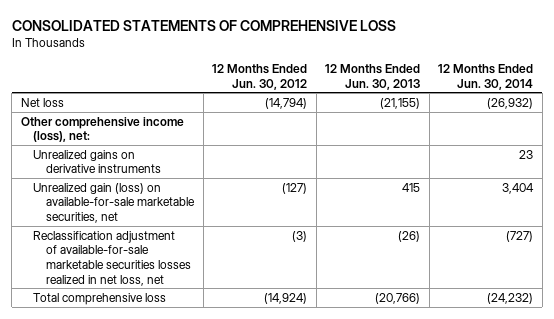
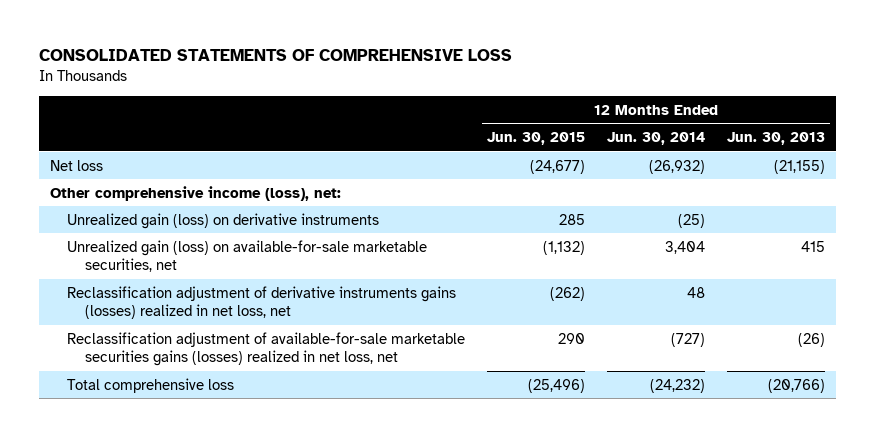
- | 12 Months Ended Jun. 30, 2012 | 12 Months Ended Jun. 30, 2013 | 12 Months Ended Jun. 30, 2014
+ | 12 Months Ended Jun. 30, 2015 | 12 Months Ended Jun. 30, 2014 | 12 Months Ended Jun. 30, 2013
- Unrealized gains on derivative instruments | | | 23
+ Unrealized gain (loss) on derivative instruments | 285 | (25) |
- Reclassification adjustment of available-for-sale marketable securities losses realized in net loss, net | (3) | (26) | (727)
+ Reclassification adjustment of derivative instruments gains (losses) realized in net loss, net | (262) | 48 |
+ Reclassification adjustment of available-for-sale marketable securities gains (losses) realized in net loss, net | 290 | (727) | (26)

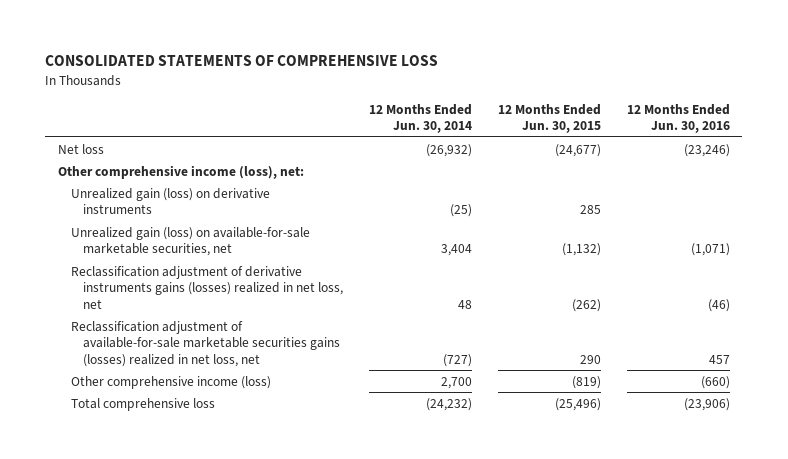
- | 12 Months Ended Jun. 30, 2015 | 12 Months Ended Jun. 30, 2014 | 12 Months Ended Jun. 30, 2013
+ | 12 Months Ended Jun. 30, 2014 | 12 Months Ended Jun. 30, 2015 | 12 Months Ended Jun. 30, 2016
+ Other comprehensive income (loss) | 2,700 | (819) | (660)

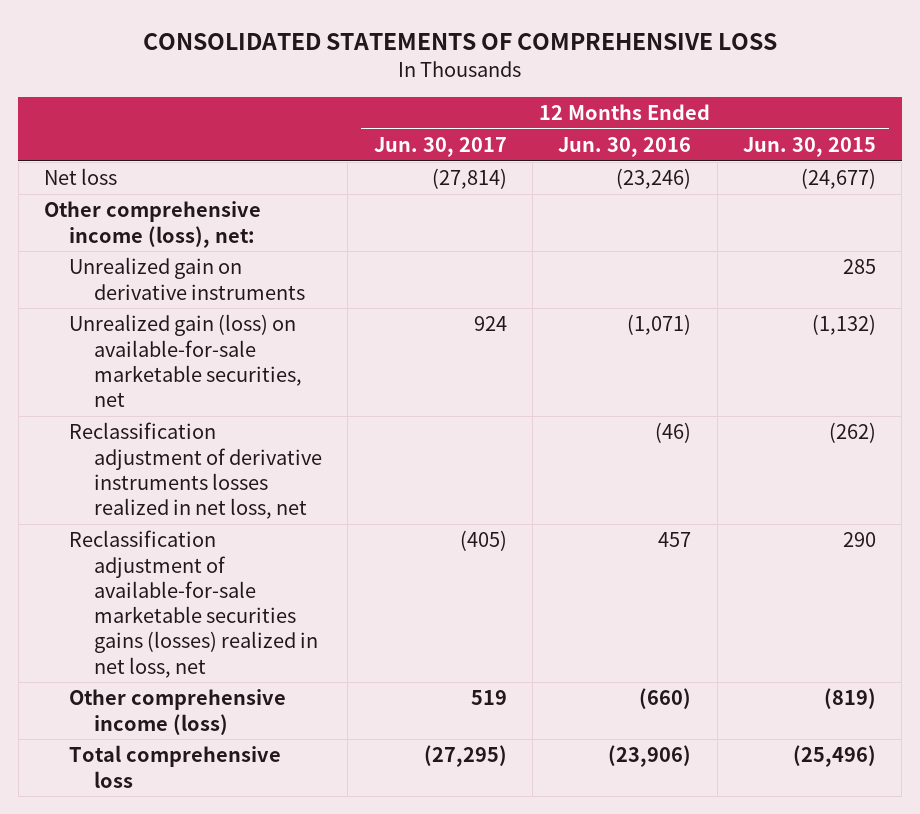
- | 12 Months Ended Jun. 30, 2014 | 12 Months Ended Jun. 30, 2015 | 12 Months Ended Jun. 30, 2016
+ | 12 Months Ended Jun. 30, 2017 | 12 Months Ended Jun. 30, 2016 | 12 Months Ended Jun. 30, 2015
- Unrealized gain (loss) on derivative instruments | (25) | 285 |
+ Unrealized gain on derivative instruments | | | 285
- Reclassification adjustment of derivative instruments gains (losses) realized in net loss, net | 48 | (262) | (46)
+ Reclassification adjustment of derivative instruments losses realized in net loss, net | | (46) | (262)

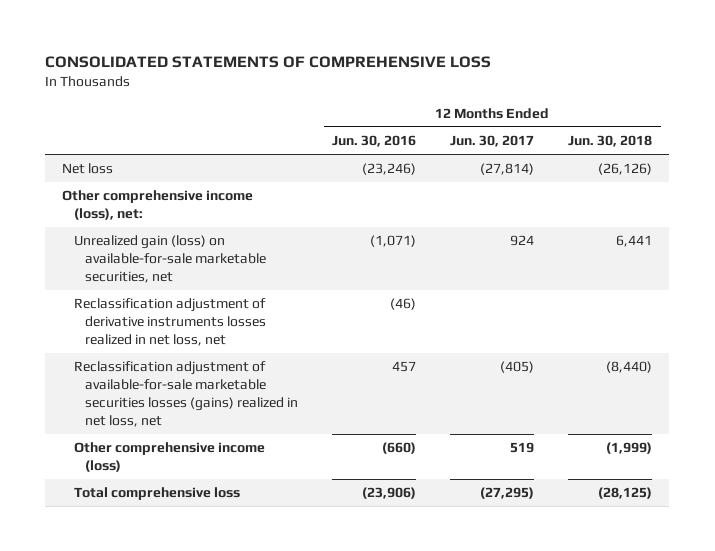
- | 12 Months Ended Jun. 30, 2017 | 12 Months Ended Jun. 30, 2016 | 12 Months Ended Jun. 30, 2015
+ | 12 Months Ended Jun. 30, 2016 | 12 Months Ended Jun. 30, 2017 | 12 Months Ended Jun. 30, 2018
- Unrealized gain on derivative instruments | | | 285
- Reclassification adjustment of available-for-sale marketable securities gains (losses) realized in net loss, net | (405) | 457 | 290
+ Reclassification adjustment of available-for-sale marketable securities losses (gains) realized in net loss, net | 457 | (405) | (8,440)

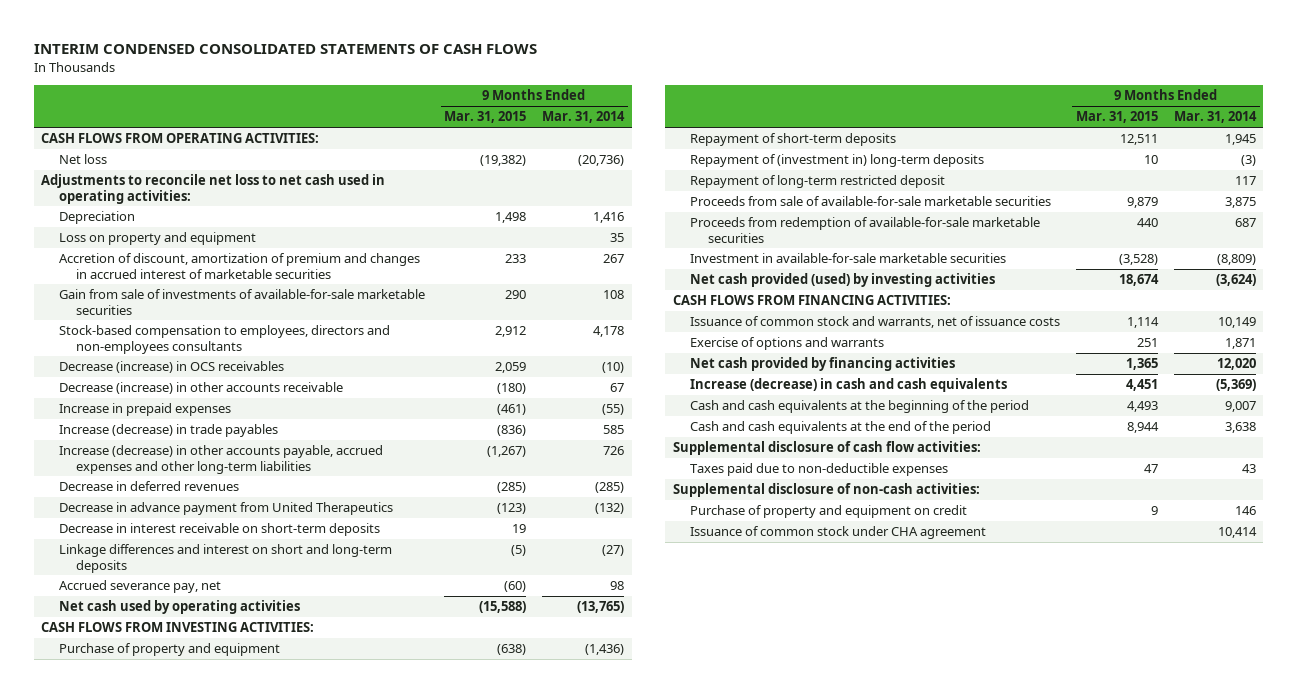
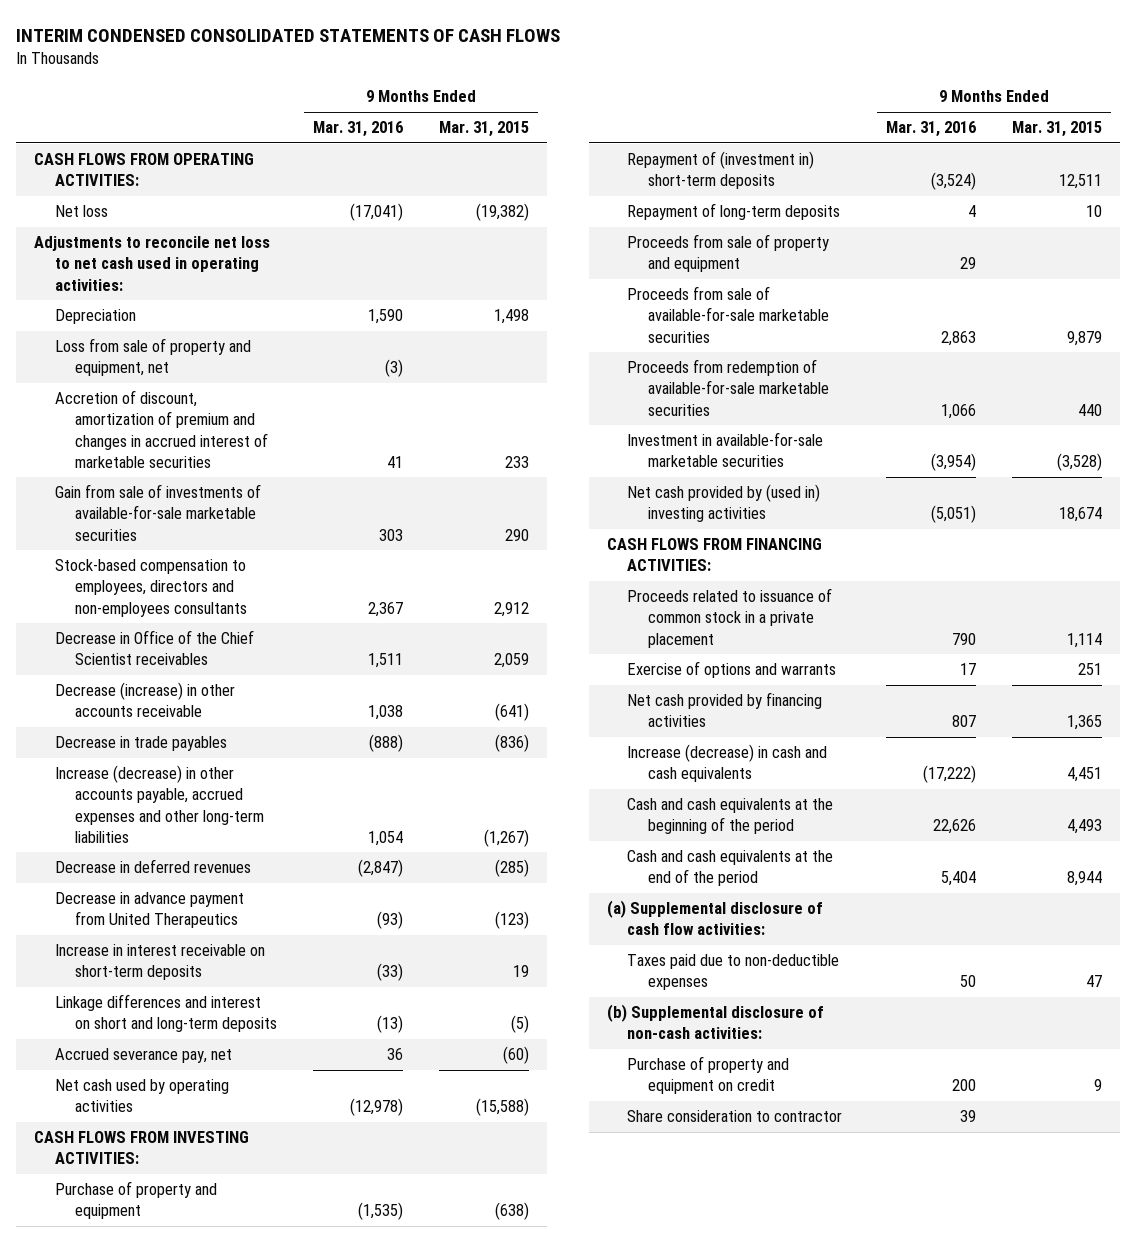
- | 9 Months Ended Mar. 31, 2015 | 9 Months Ended Mar. 31, 2014
+ | 9 Months Ended Mar. 31, 2016 | 9 Months Ended Mar. 31, 2015
- Loss on property and equipment | | 35
+ Loss from sale of property and equipment, net | (3) |
- Decrease (increase) in OCS receivables | 2,059 | (10)
- Decrease (increase) in other accounts receivable | (180) | 67
- Increase in prepaid expenses | (461) | (55)
- Increase (decrease) in trade payables | (836) | 585
+ Decrease in Office of the Chief Scientist receivables | 1,511 | 2,059
+ Decrease (increase) in other accounts receivable | 1,038 | (641)
+ Decrease in trade payables | (888) | (836)
- Decrease in interest receivable on short-term deposits | 19 |
+ Increase in interest receivable on short-term deposits | (33) | 19
- Repayment of short-term deposits | 12,511 | 1,945
- Repayment of (investment in) long-term deposits | 10 | (3)
- Repayment of long-term restricted deposit | | 117
+ Repayment of (investment in) short-term deposits | (3,524) | 12,511
+ Repayment of long-term deposits | 4 | 10
+ Proceeds from sale of property and equipment | 29 |
- Net cash provided (used) by investing activities | 18,674 | (3,624)
+ Net cash provided by (used in) investing activities | (5,051) | 18,674
- Issuance of common stock and warrants, net of issuance costs | 1,114 | 10,149
+ Proceeds related to issuance of common stock in a private placement | 790 | 1,114
- Supplemental disclosure of cash flow activities:
+ (a) Supplemental disclosure of cash flow activities:
- Supplemental disclosure of non-cash activities:
+ (b) Supplemental disclosure of non-cash activities:
- Issuance of common stock under CHA agreement | | 10,414
+ Share consideration to contractor | 39 |

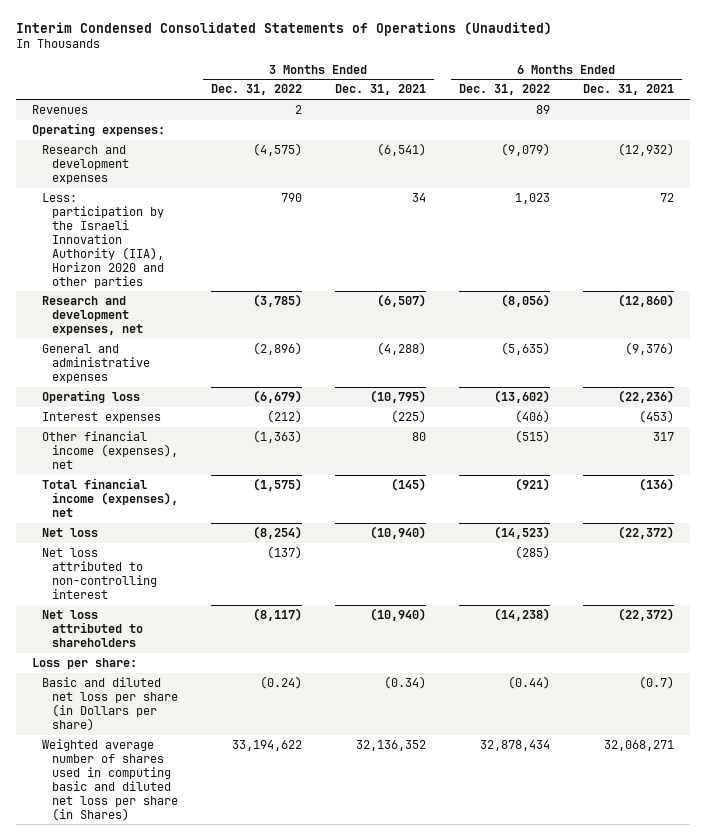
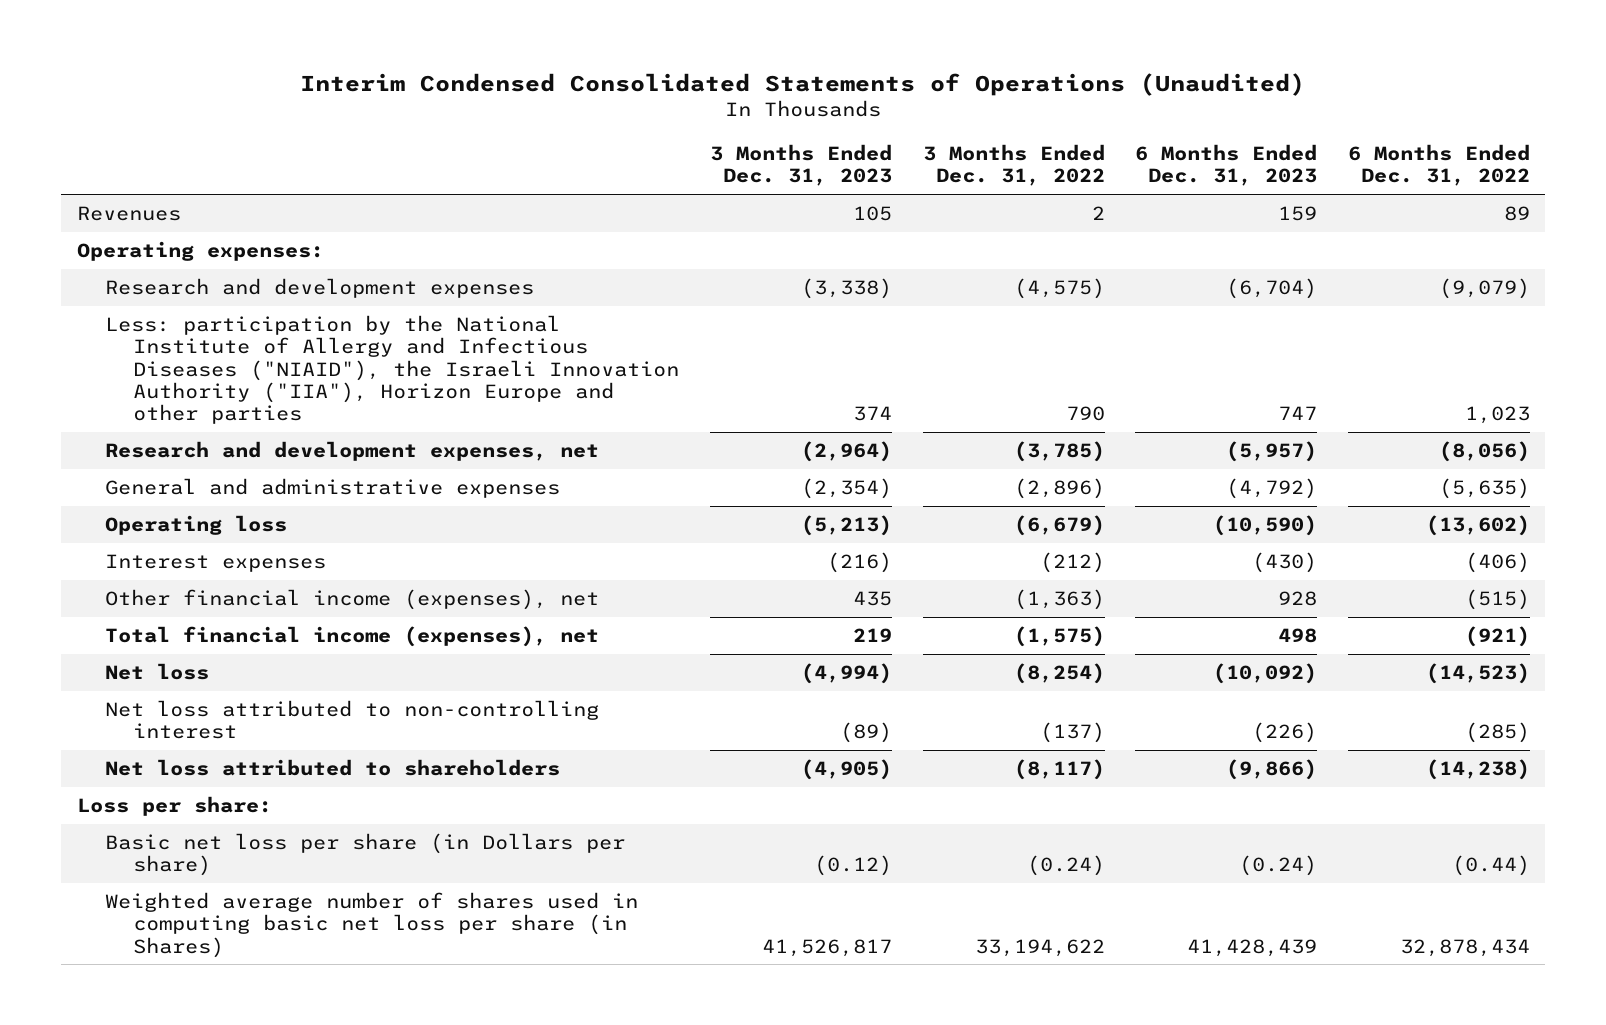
- | 3 Months Ended Dec. 31, 2022 | 3 Months Ended Dec. 31, 2021 | 6 Months Ended Dec. 31, 2022 | 6 Months Ended Dec. 31, 2021
+ | 3 Months Ended Dec. 31, 2023 | 3 Months Ended Dec. 31, 2022 | 6 Months Ended Dec. 31, 2023 | 6 Months Ended Dec. 31, 2022
- Less: participation by the Israeli Innovation Authority (IIA), Horizon 2020 and other parties | 790 | 34 | 1,023 | 72
+ Less: participation by the National Institute of Allergy and Infectious Diseases ("NIAID"), the Israeli Innovation Authority ("IIA"), Horizon Europe and other parties | 374 | 790 | 747 | 1,023
- Basic and diluted net loss per share (in Dollars per share) | (0.24) | (0.34) | (0.44) | (0.7)
- Weighted average number of shares used in computing basic and diluted net loss per share (in Shares) | 33,194,622 | 32,136,352 | 32,878,434 | 32,068,271
+ Basic net loss per share (in Dollars per share) | (0.12) | (0.24) | (0.24) | (0.44)
+ Weighted average number of shares used in computing basic net loss per share (in Shares) | 41,526,817 | 33,194,622 | 41,428,439 | 32,878,434

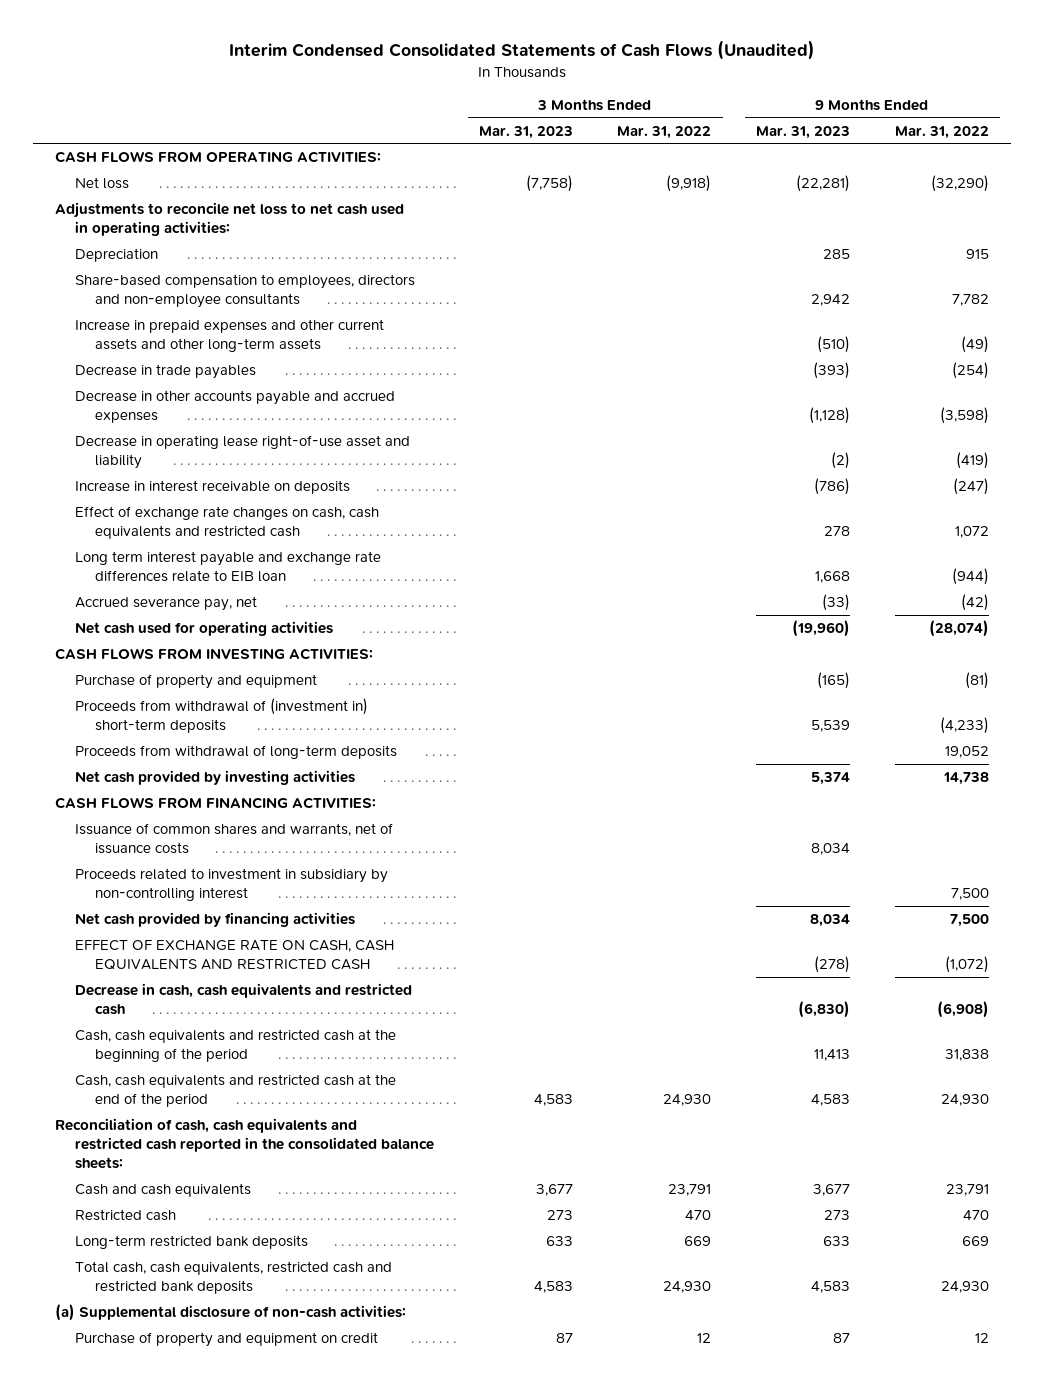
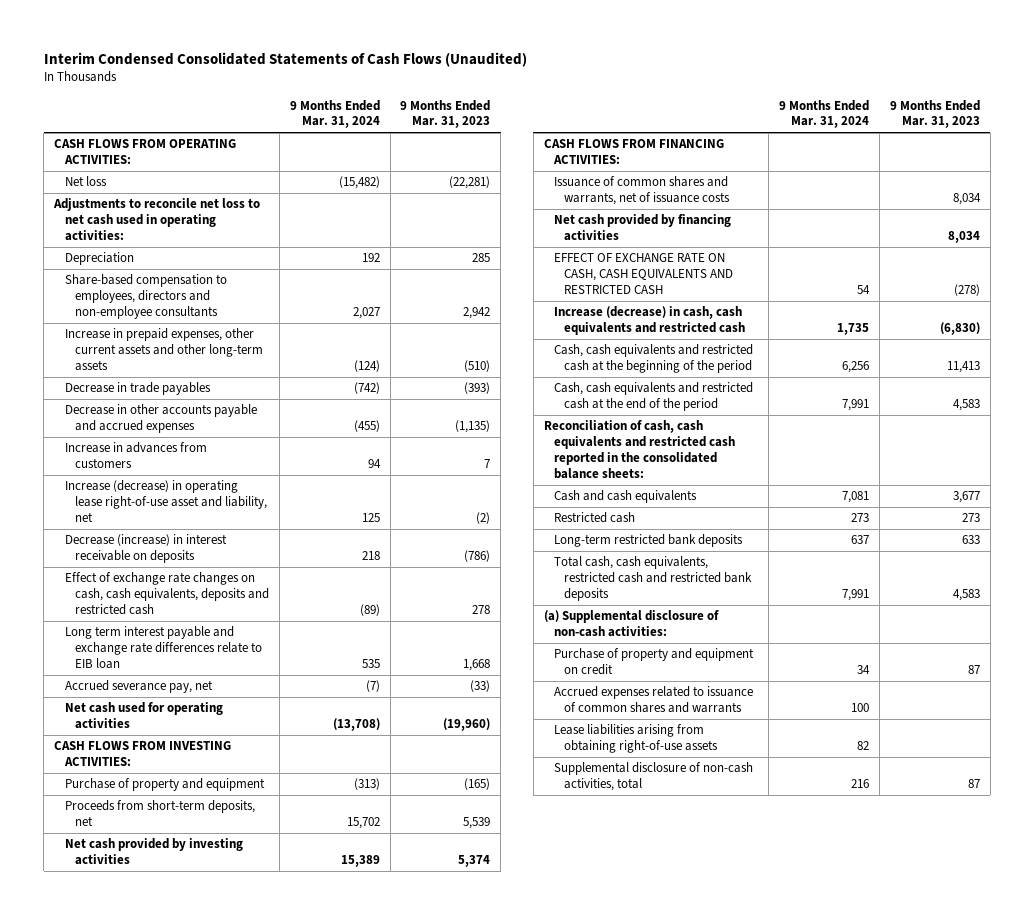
- | 3 Months Ended Mar. 31, 2023 | 3 Months Ended Mar. 31, 2022 | 9 Months Ended Mar. 31, 2023 | 9 Months Ended Mar. 31, 2022
+ | 9 Months Ended Mar. 31, 2024 | 9 Months Ended Mar. 31, 2023
- Increase in prepaid expenses and other current assets and other long-term assets | | | (510) | (49)
+ Increase in prepaid expenses, other current assets and other long-term assets | (124) | (510)
- Decrease in other accounts payable and accrued expenses | | | (1,128) | (3,598)
- Decrease in operating lease right-of-use asset and liability | | | (2) | (419)
- Increase in interest receivable on deposits | | | (786) | (247)
- Effect of exchange rate changes on cash, cash equivalents and restricted cash | | | 278 | 1,072
+ Decrease in other accounts payable and accrued expenses | (455) | (1,135)
+ Increase in advances from customers | 94 | 7
+ Increase (decrease) in operating lease right-of-use asset and liability, net | 125 | (2)
+ Decrease (increase) in interest receivable on deposits | 218 | (786)
+ Effect of exchange rate changes on cash, cash equivalents, deposits and restricted cash | (89) | 278
- Proceeds from withdrawal of (investment in) short-term deposits | | | 5,539 | (4,233)
- Proceeds from withdrawal of long-term deposits | | | | 19,052
+ Proceeds from short-term deposits, net | 15,702 | 5,539
- Proceeds related to investment in subsidiary by non-controlling interest | | | | 7,500
- Decrease in cash, cash equivalents and restricted cash | | | (6,830) | (6,908)
+ Increase (decrease) in cash, cash equivalents and restricted cash | 1,735 | (6,830)
+ Accrued expenses related to issuance of common shares and warrants | 100 |
+ Lease liabilities arising from obtaining right-of-use assets | 82 |
+ Supplemental disclosure of non-cash activities, total | 216 | 87

